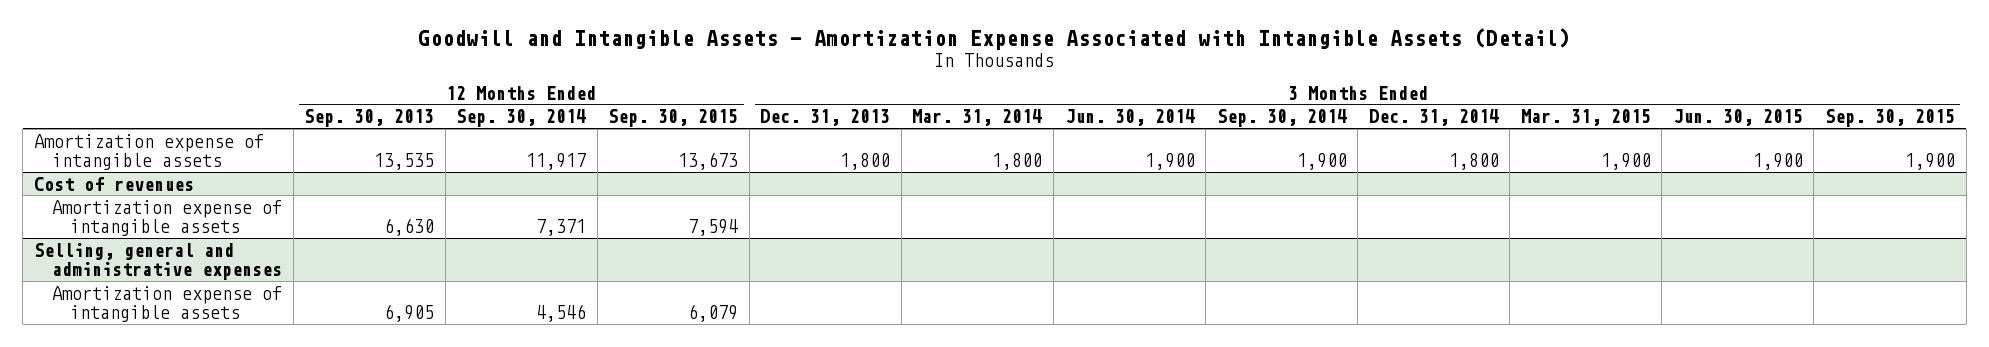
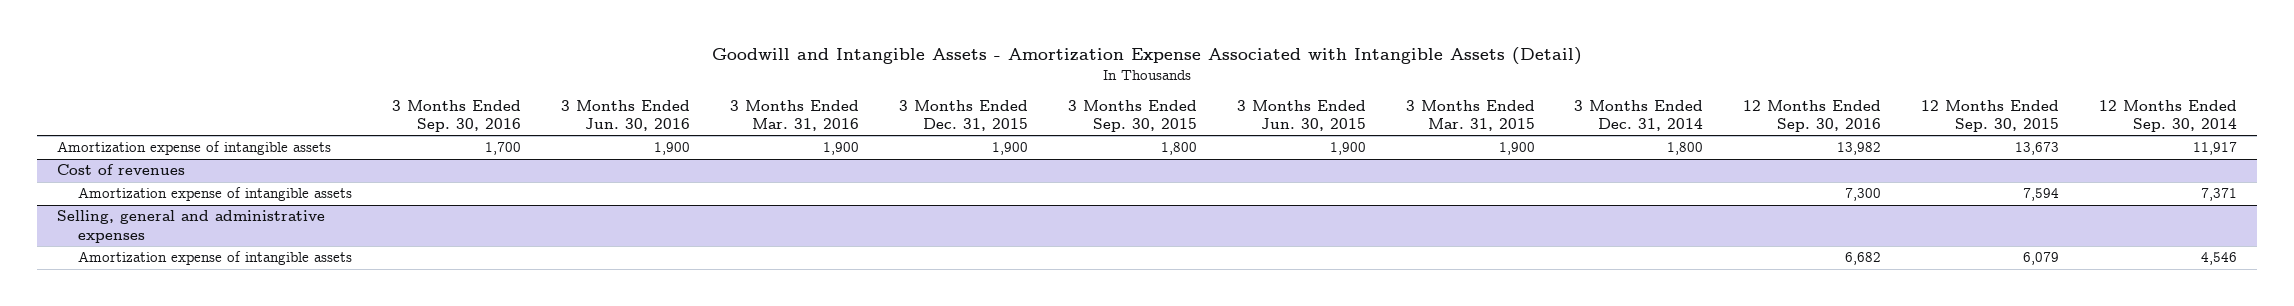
- | 12 Months Ended Sep. 30, 2013 | 12 Months Ended Sep. 30, 2014 | 12 Months Ended Sep. 30, 2015 | 3 Months Ended Dec. 31, 2013 | 3 Months Ended Mar. 31, 2014 | 3 Months Ended Jun. 30, 2014 | 3 Months Ended Sep. 30, 2014 | 3 Months Ended Dec. 31, 2014 | 3 Months Ended Mar. 31, 2015 | 3 Months Ended Jun. 30, 2015 | 3 Months Ended Sep. 30, 2015
+ | 3 Months Ended Sep. 30, 2016 | 3 Months Ended Jun. 30, 2016 | 3 Months Ended Mar. 31, 2016 | 3 Months Ended Dec. 31, 2015 | 3 Months Ended Sep. 30, 2015 | 3 Months Ended Jun. 30, 2015 | 3 Months Ended Mar. 31, 2015 | 3 Months Ended Dec. 31, 2014 | 12 Months Ended Sep. 30, 2016 | 12 Months Ended Sep. 30, 2015 | 12 Months Ended Sep. 30, 2014
- Amortization expense of intangible assets | 13,535 | 11,917 | 13,673 | 1,800 | 1,800 | 1,900 | 1,900 | 1,800 | 1,900 | 1,900 | 1,900
+ Amortization expense of intangible assets | 1,700 | 1,900 | 1,900 | 1,900 | 1,800 | 1,900 | 1,900 | 1,800 | 13,982 | 13,673 | 11,917

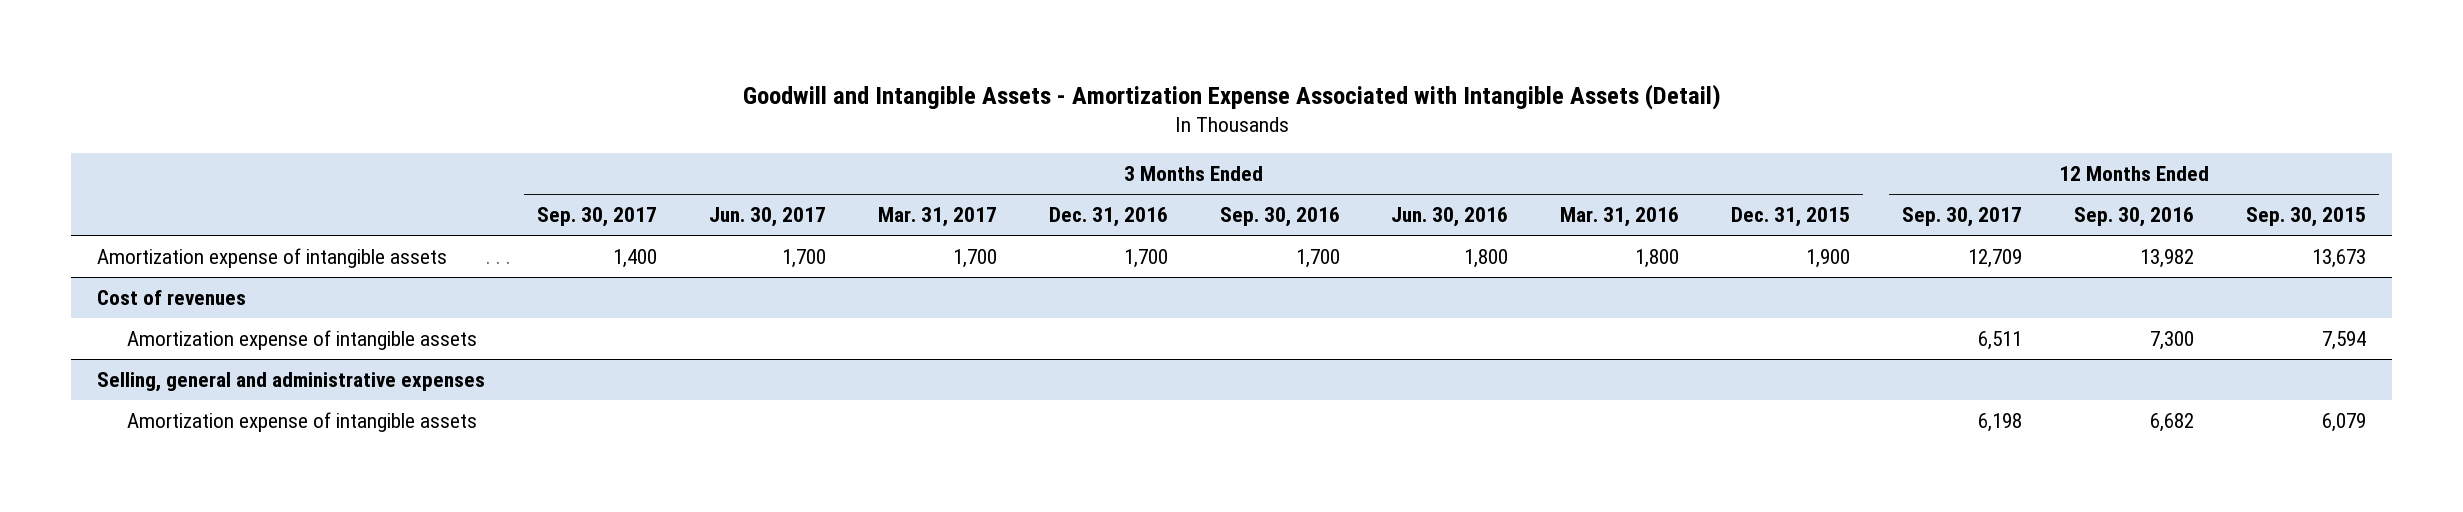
- | 3 Months Ended Sep. 30, 2016 | 3 Months Ended Jun. 30, 2016 | 3 Months Ended Mar. 31, 2016 | 3 Months Ended Dec. 31, 2015 | 3 Months Ended Sep. 30, 2015 | 3 Months Ended Jun. 30, 2015 | 3 Months Ended Mar. 31, 2015 | 3 Months Ended Dec. 31, 2014 | 12 Months Ended Sep. 30, 2016 | 12 Months Ended Sep. 30, 2015 | 12 Months Ended Sep. 30, 2014
+ | 3 Months Ended Sep. 30, 2017 | 3 Months Ended Jun. 30, 2017 | 3 Months Ended Mar. 31, 2017 | 3 Months Ended Dec. 31, 2016 | 3 Months Ended Sep. 30, 2016 | 3 Months Ended Jun. 30, 2016 | 3 Months Ended Mar. 31, 2016 | 3 Months Ended Dec. 31, 2015 | 12 Months Ended Sep. 30, 2017 | 12 Months Ended Sep. 30, 2016 | 12 Months Ended Sep. 30, 2015
- Amortization expense of intangible assets | 1,700 | 1,900 | 1,900 | 1,900 | 1,800 | 1,900 | 1,900 | 1,800 | 13,982 | 13,673 | 11,917
+ Amortization expense of intangible assets | 1,400 | 1,700 | 1,700 | 1,700 | 1,700 | 1,800 | 1,800 | 1,900 | 12,709 | 13,982 | 13,673

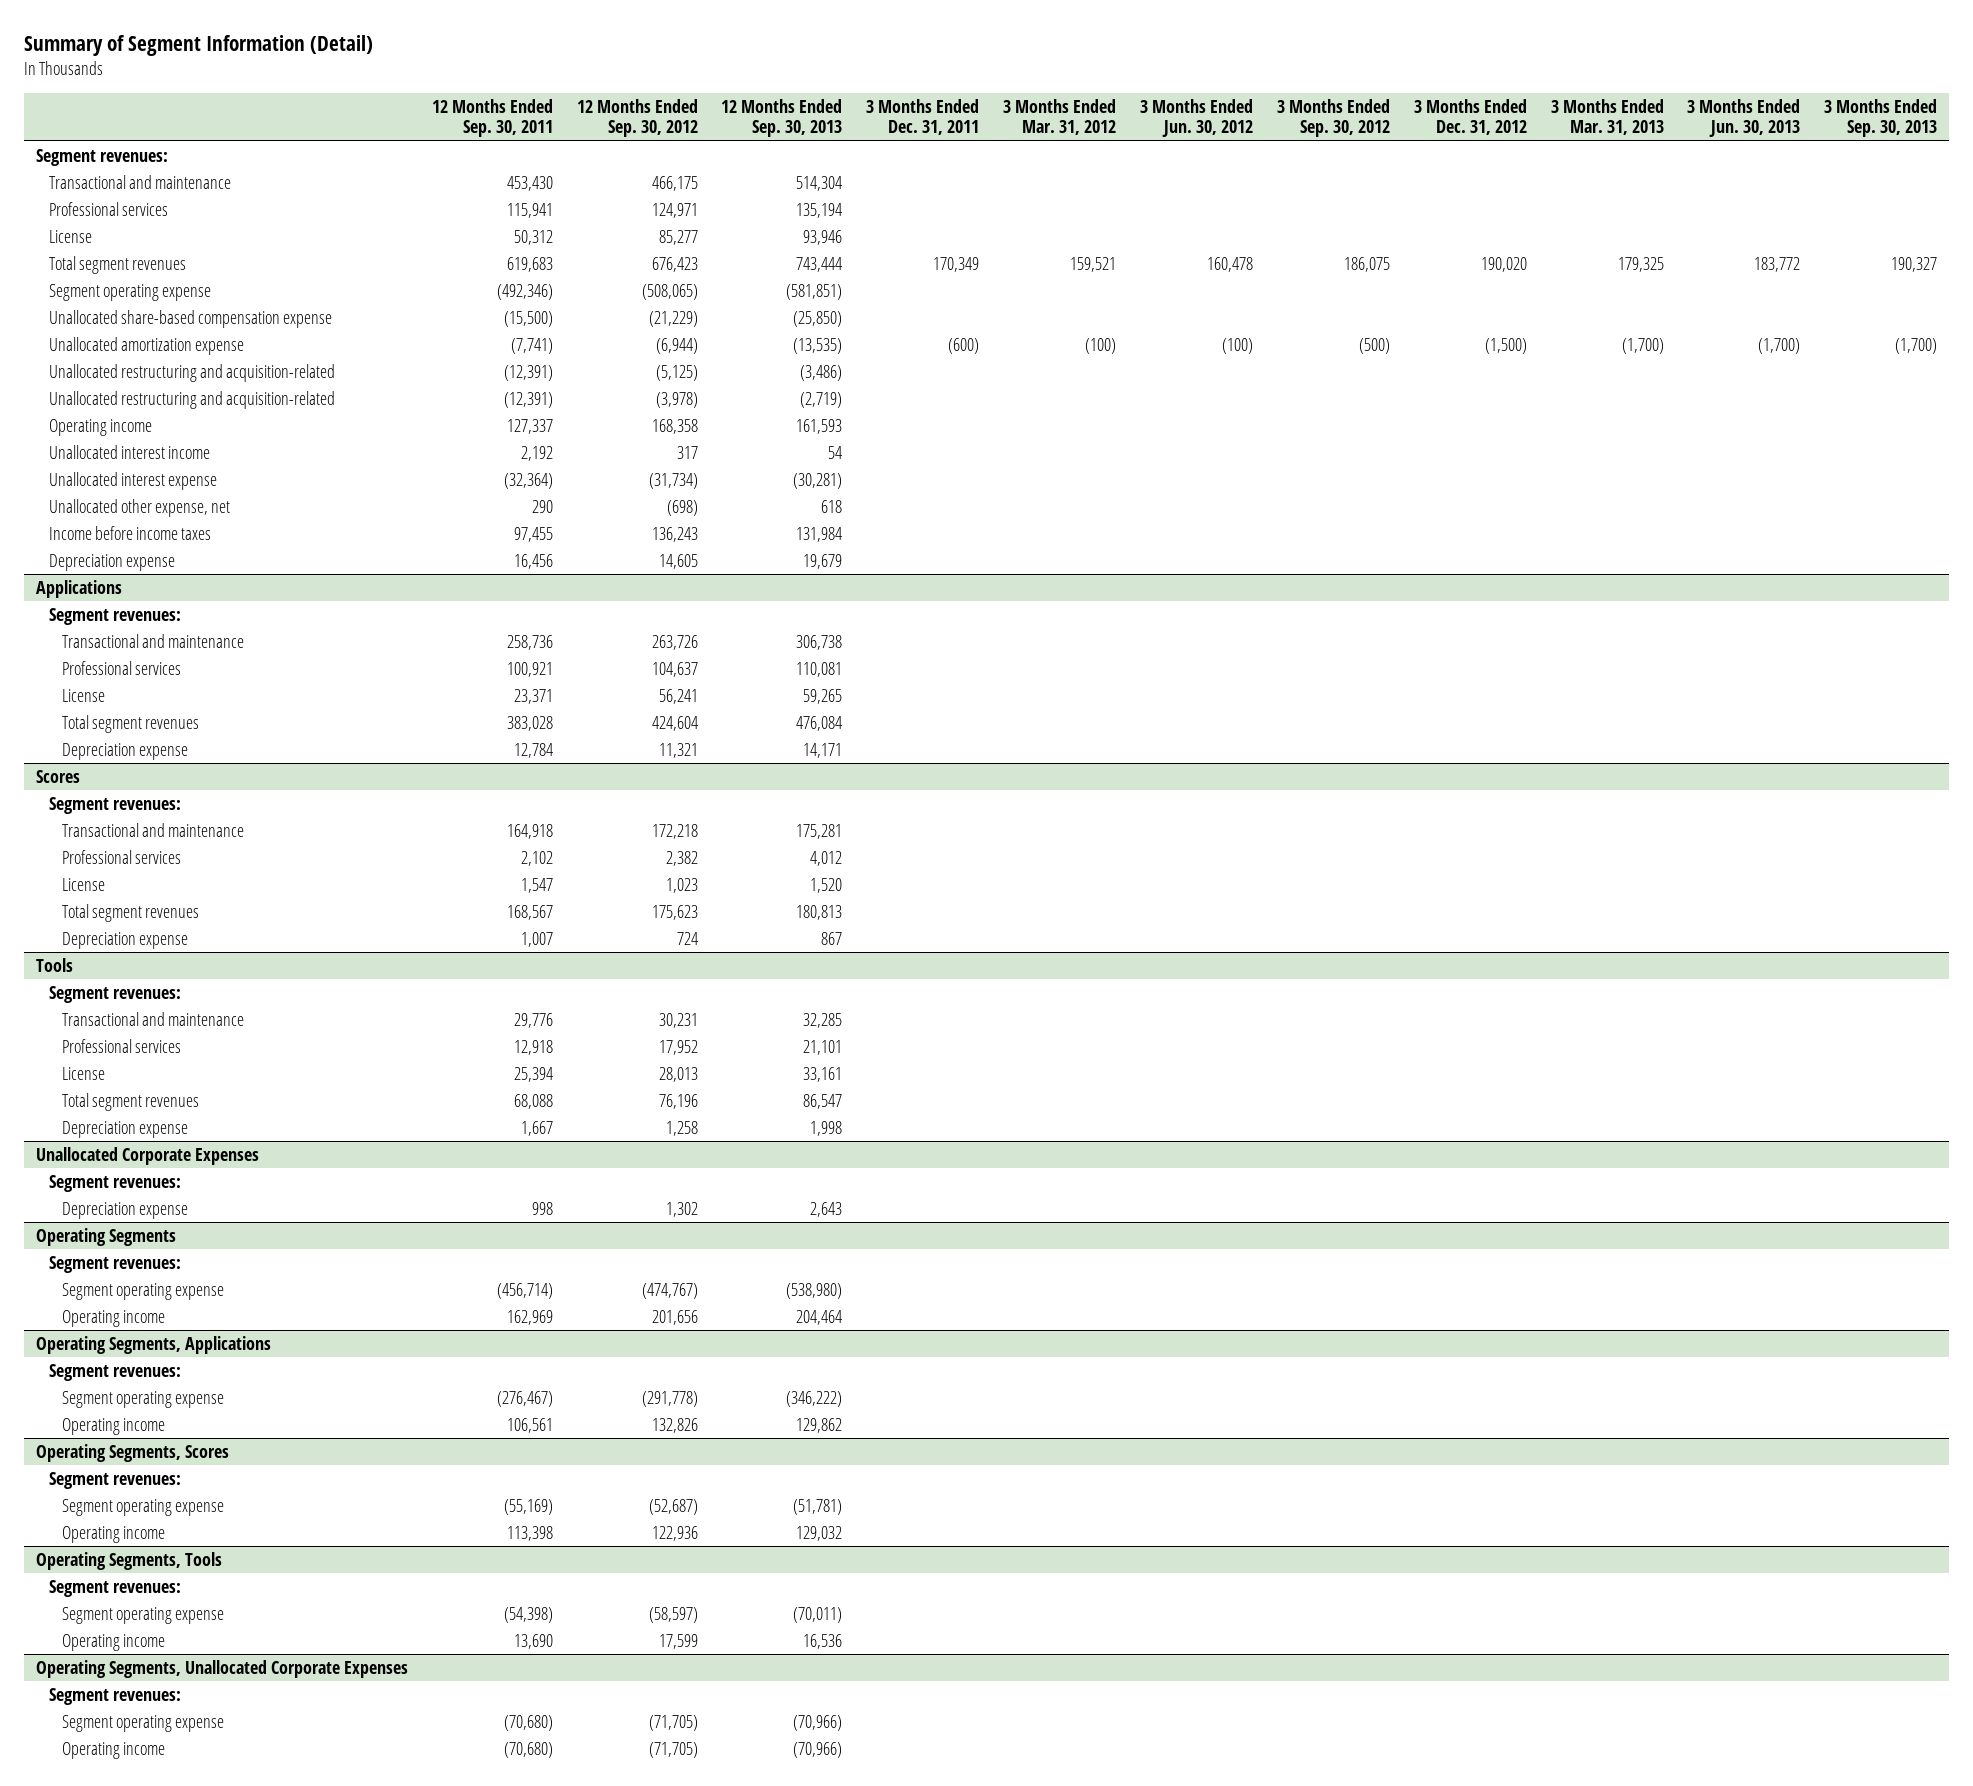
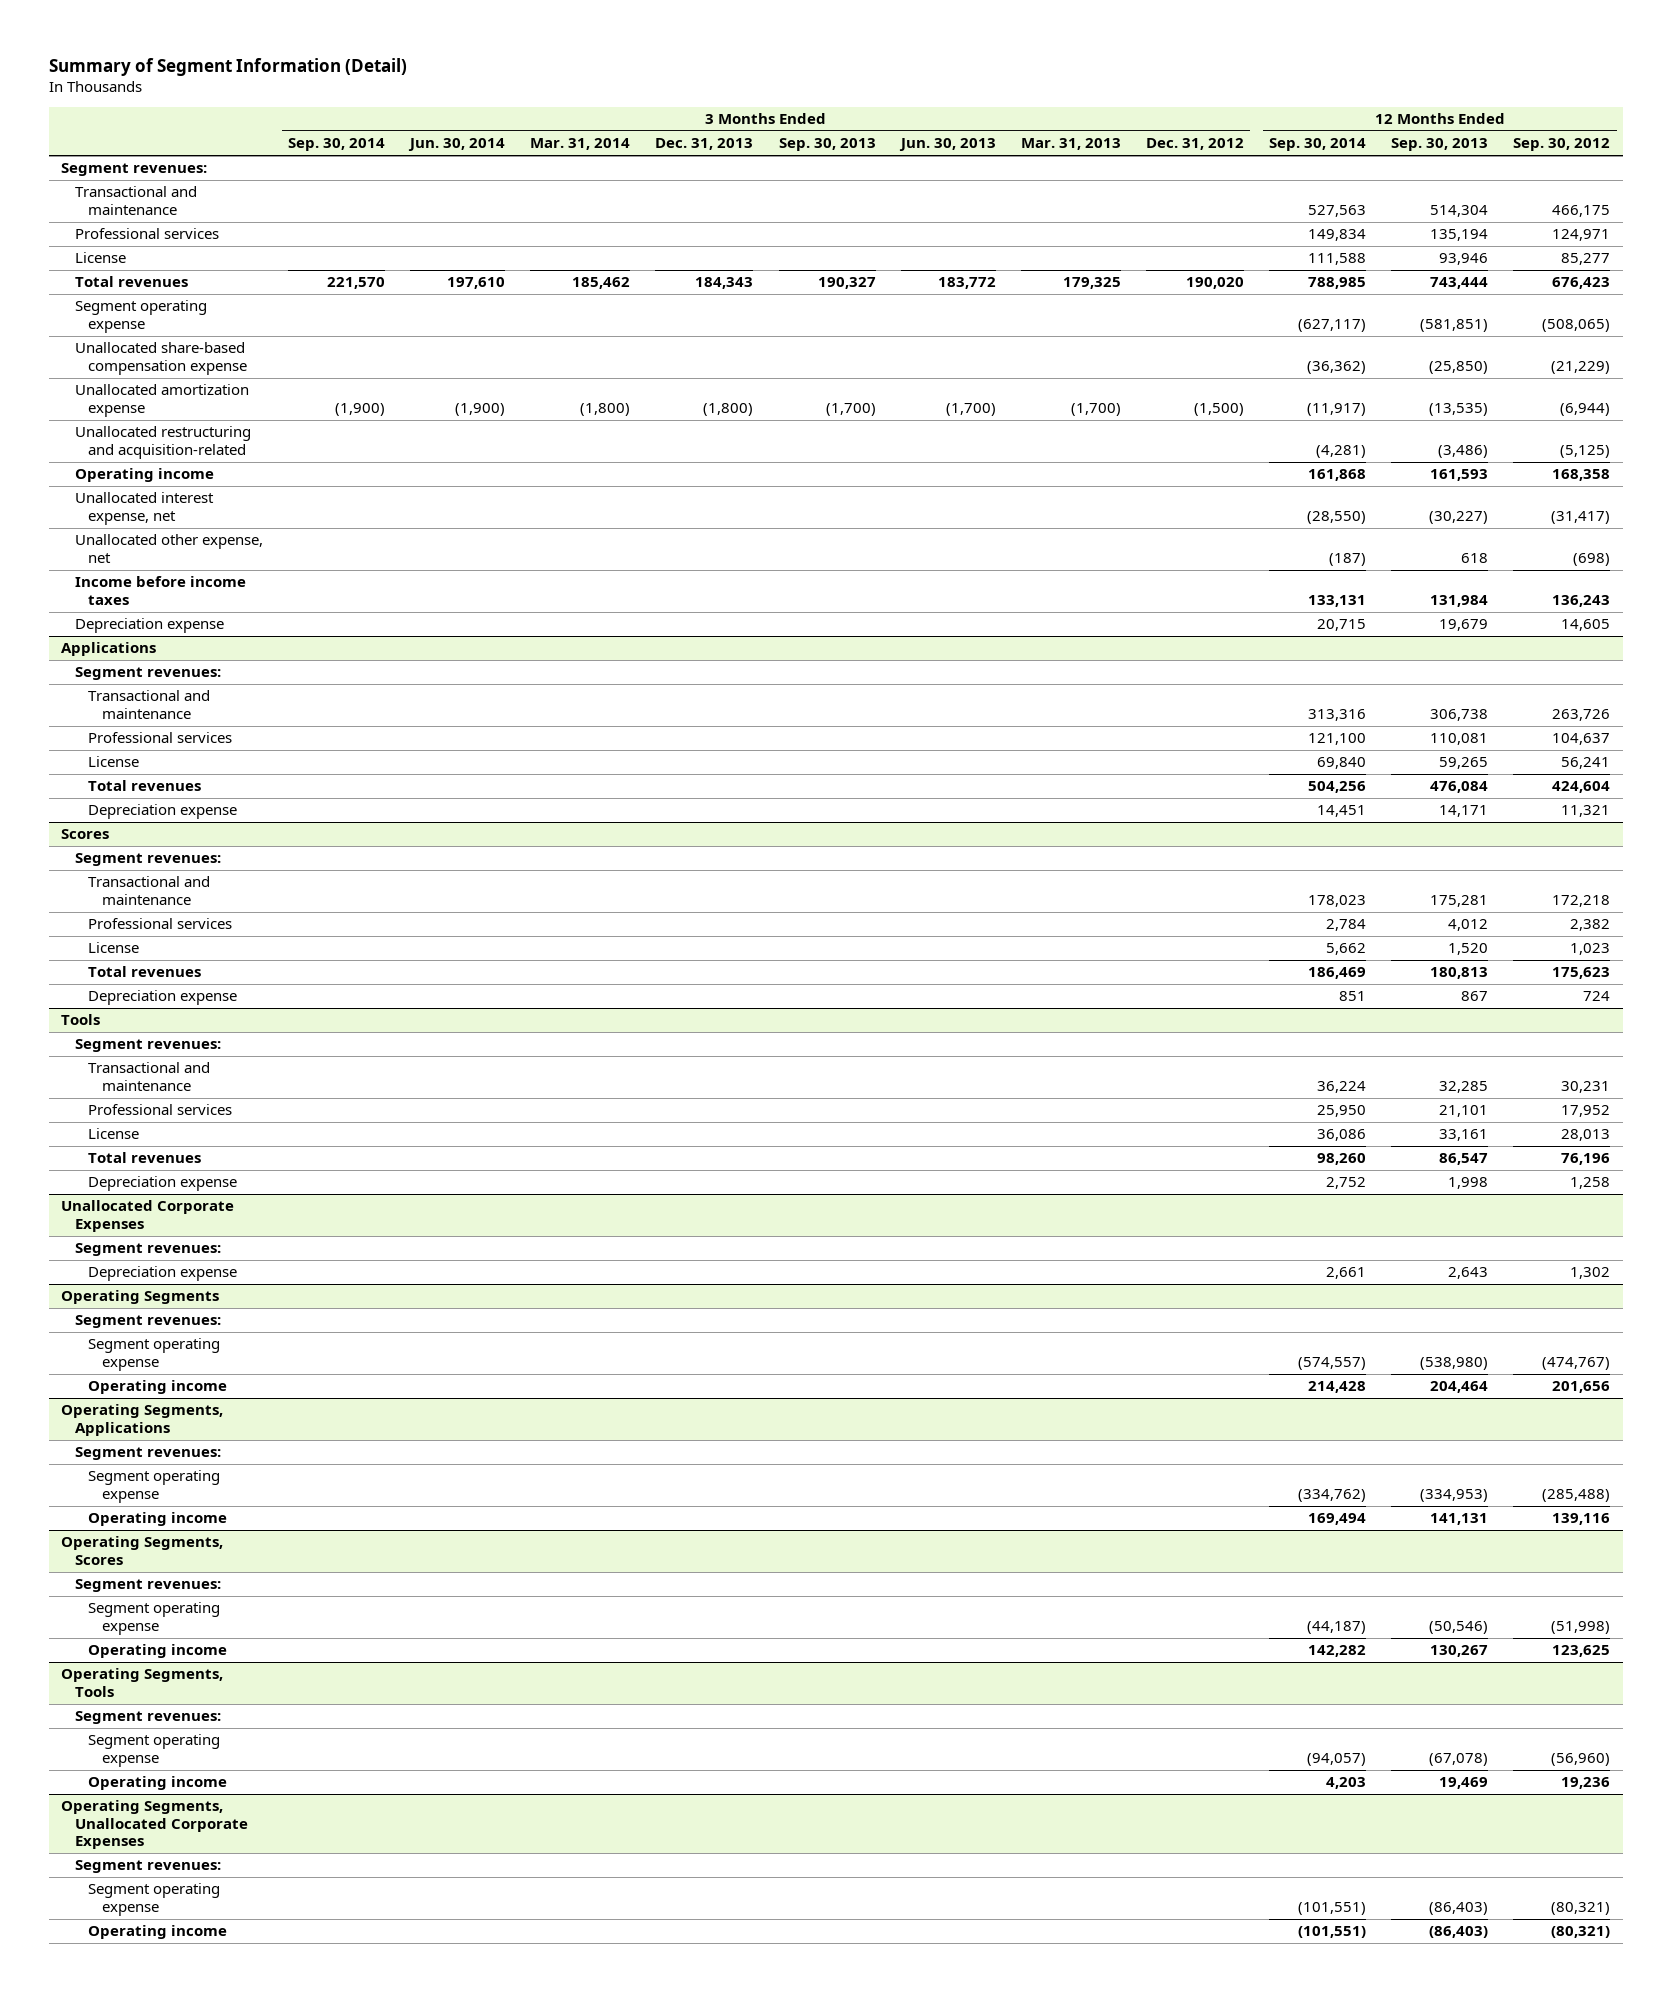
- | 12 Months Ended Sep. 30, 2011 | 12 Months Ended Sep. 30, 2012 | 12 Months Ended Sep. 30, 2013 | 3 Months Ended Dec. 31, 2011 | 3 Months Ended Mar. 31, 2012 | 3 Months Ended Jun. 30, 2012 | 3 Months Ended Sep. 30, 2012 | 3 Months Ended Dec. 31, 2012 | 3 Months Ended Mar. 31, 2013 | 3 Months Ended Jun. 30, 2013 | 3 Months Ended Sep. 30, 2013
+ | 3 Months Ended Sep. 30, 2014 | 3 Months Ended Jun. 30, 2014 | 3 Months Ended Mar. 31, 2014 | 3 Months Ended Dec. 31, 2013 | 3 Months Ended Sep. 30, 2013 | 3 Months Ended Jun. 30, 2013 | 3 Months Ended Mar. 31, 2013 | 3 Months Ended Dec. 31, 2012 | 12 Months Ended Sep. 30, 2014 | 12 Months Ended Sep. 30, 2013 | 12 Months Ended Sep. 30, 2012
- Total segment revenues | 619,683 | 676,423 | 743,444 | 170,349 | 159,521 | 160,478 | 186,075 | 190,020 | 179,325 | 183,772 | 190,327
+ Total revenues | 221,570 | 197,610 | 185,462 | 184,343 | 190,327 | 183,772 | 179,325 | 190,020 | 788,985 | 743,444 | 676,423
- Unallocated restructuring and acquisition-related | (12,391) | (3,978) | (2,719) | | | | | | | |
- Unallocated interest income | 2,192 | 317 | 54 | | | | | | | |
- Unallocated interest expense | (32,364) | (31,734) | (30,281) | | | | | | | |
+ Unallocated interest expense, net | | | | | | | | | (28,550) | (30,227) | (31,417)
@ Applications
- Total segment revenues | 383,028 | 424,604 | 476,084 | | | | | | | |
+ Total revenues | | | | | | | | | 504,256 | 476,084 | 424,604
@ Scores
- Total segment revenues | 168,567 | 175,623 | 180,813 | | | | | | | |
+ Total revenues | | | | | | | | | 186,469 | 180,813 | 175,623
@ Tools
- Total segment revenues | 68,088 | 76,196 | 86,547 | | | | | | | |
+ Total revenues | | | | | | | | | 98,260 | 86,547 | 76,196
@ Operating Segments, Applications
- Segment operating expense | (276,467) | (291,778) | (346,222) | | | | | | | |
- Operating income | 106,561 | 132,826 | 129,862 | | | | | | | |
+ Segment operating expense | | | | | | | | | (334,762) | (334,953) | (285,488)
+ Operating income | | | | | | | | | 169,494 | 141,131 | 139,116
@ Operating Segments, Scores
- Segment operating expense | (55,169) | (52,687) | (51,781) | | | | | | | |
- Operating income | 113,398 | 122,936 | 129,032 | | | | | | | |
+ Segment operating expense | | | | | | | | | (44,187) | (50,546) | (51,998)
+ Operating income | | | | | | | | | 142,282 | 130,267 | 123,625
@ Operating Segments, Tools
- Segment operating expense | (54,398) | (58,597) | (70,011) | | | | | | | |
- Operating income | 13,690 | 17,599 | 16,536 | | | | | | | |
+ Segment operating expense | | | | | | | | | (94,057) | (67,078) | (56,960)
+ Operating income | | | | | | | | | 4,203 | 19,469 | 19,236
@ Operating Segments, Unallocated Corporate Expenses
- Segment operating expense | (70,680) | (71,705) | (70,966) | | | | | | | |
- Operating income | (70,680) | (71,705) | (70,966) | | | | | | | |
+ Segment operating expense | | | | | | | | | (101,551) | (86,403) | (80,321)
+ Operating income | | | | | | | | | (101,551) | (86,403) | (80,321)

